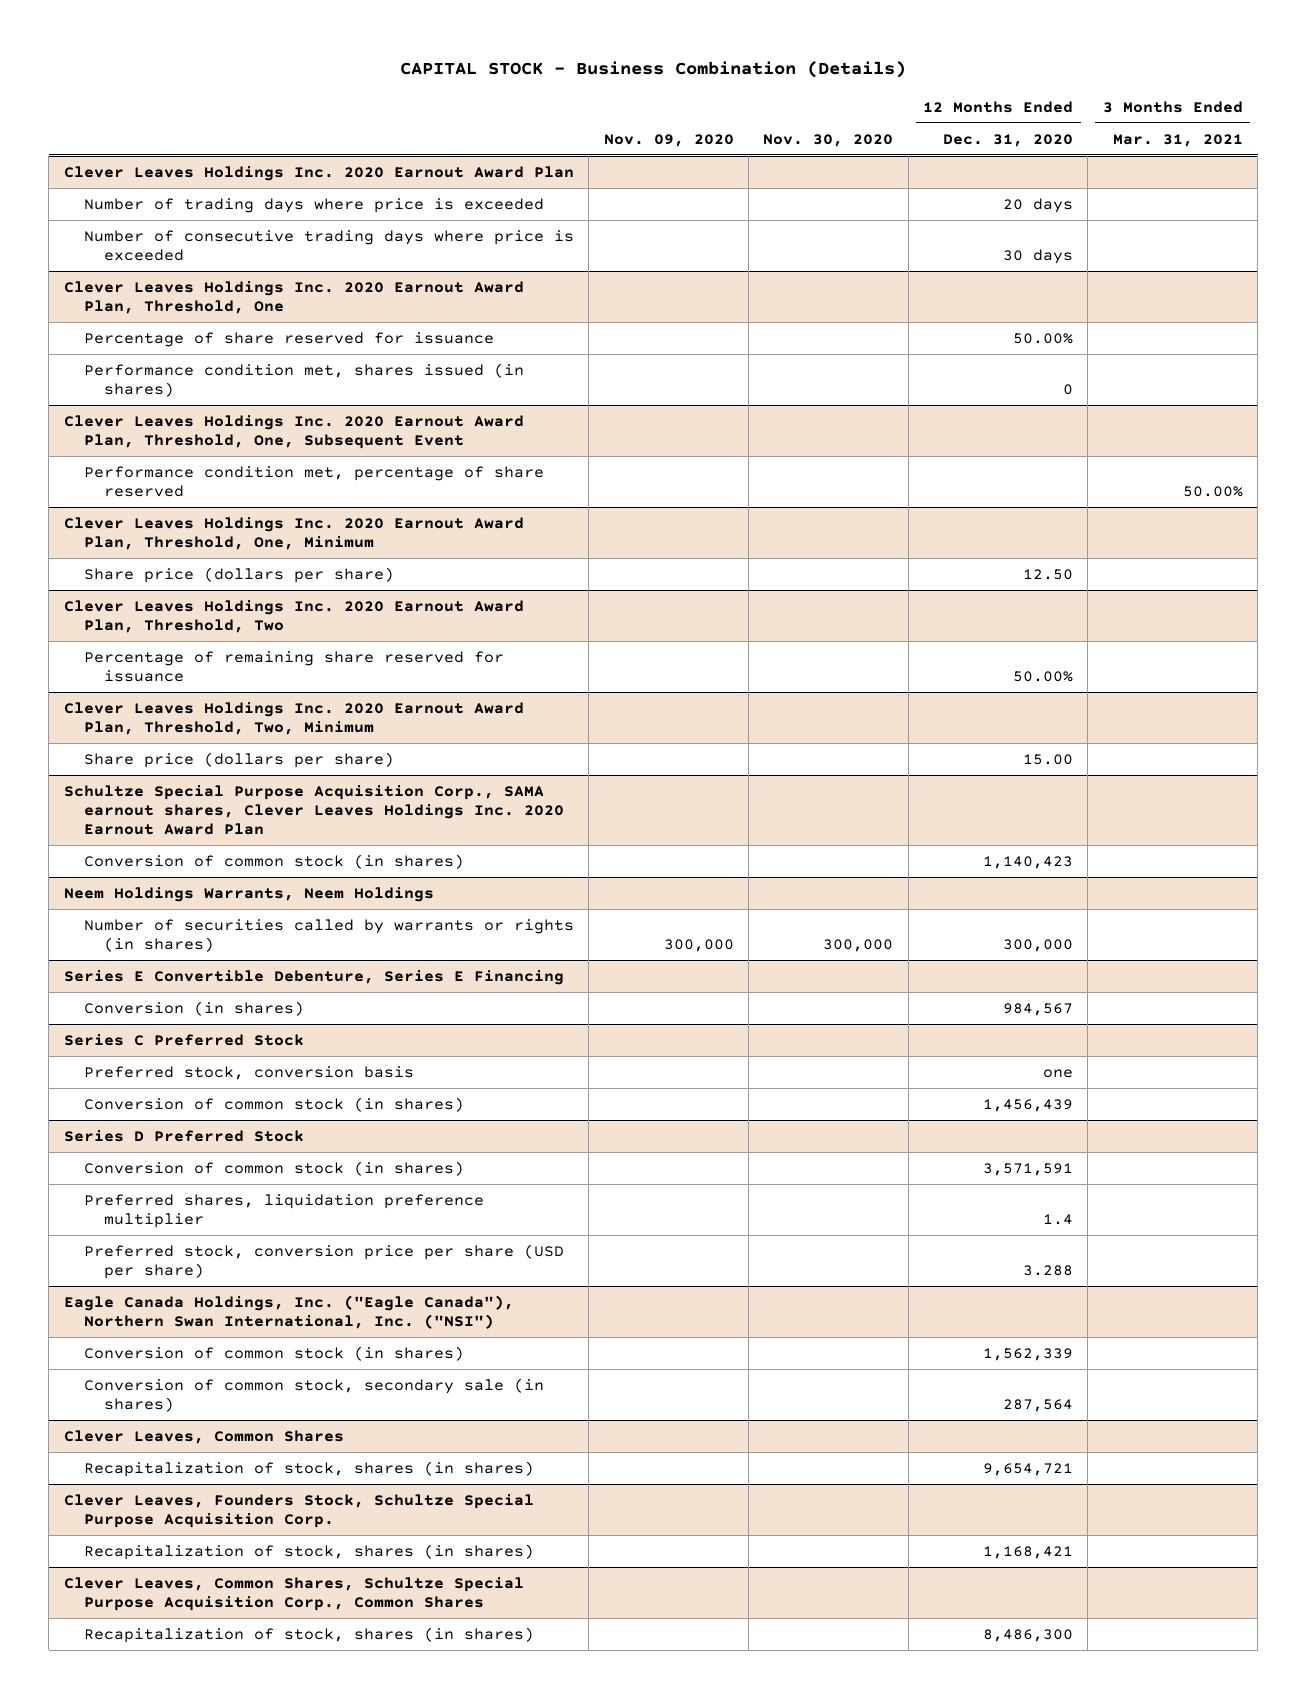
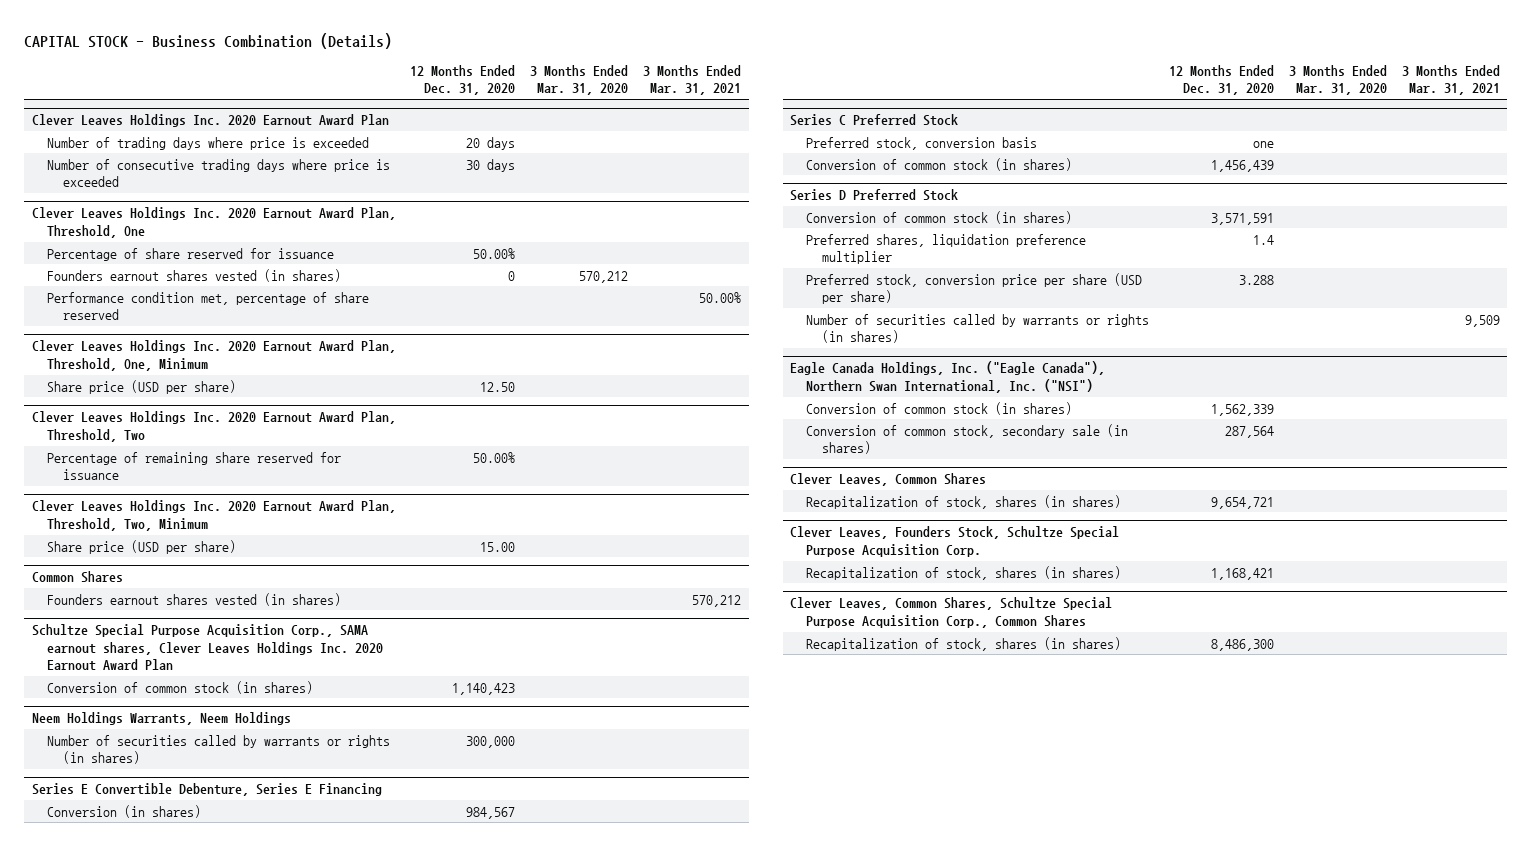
- | Nov. 09, 2020 | Nov. 30, 2020 | 12 Months Ended Dec. 31, 2020 | 3 Months Ended Mar. 31, 2021
+ | 12 Months Ended Dec. 31, 2020 | 3 Months Ended Mar. 31, 2020 | 3 Months Ended Mar. 31, 2021
@ Clever Leaves Holdings Inc. 2020 Earnout Award Plan, Threshold, One
- Performance condition met, shares issued (in shares) | | | 0 |
- Clever Leaves Holdings Inc. 2020 Earnout Award Plan, Threshold, One, Subsequent Event
@ Clever Leaves Holdings Inc. 2020 Earnout Award Plan, Threshold, One
+ Founders earnout shares vested (in shares) | 0 | 570,212 |
@ Clever Leaves Holdings Inc. 2020 Earnout Award Plan, Threshold, One, Minimum
- Share price (dollars per share) | | | 12.50 |
+ Share price (USD per share) | 12.50 | |
@ Clever Leaves Holdings Inc. 2020 Earnout Award Plan, Threshold, Two, Minimum
- Share price (dollars per share) | | | 15.00 |
+ Share price (USD per share) | 15.00 | |
+ Common Shares
+ Founders earnout shares vested (in shares) | | | 570,212
@ Series D Preferred Stock
+ Number of securities called by warrants or rights (in shares) | | | 9,509

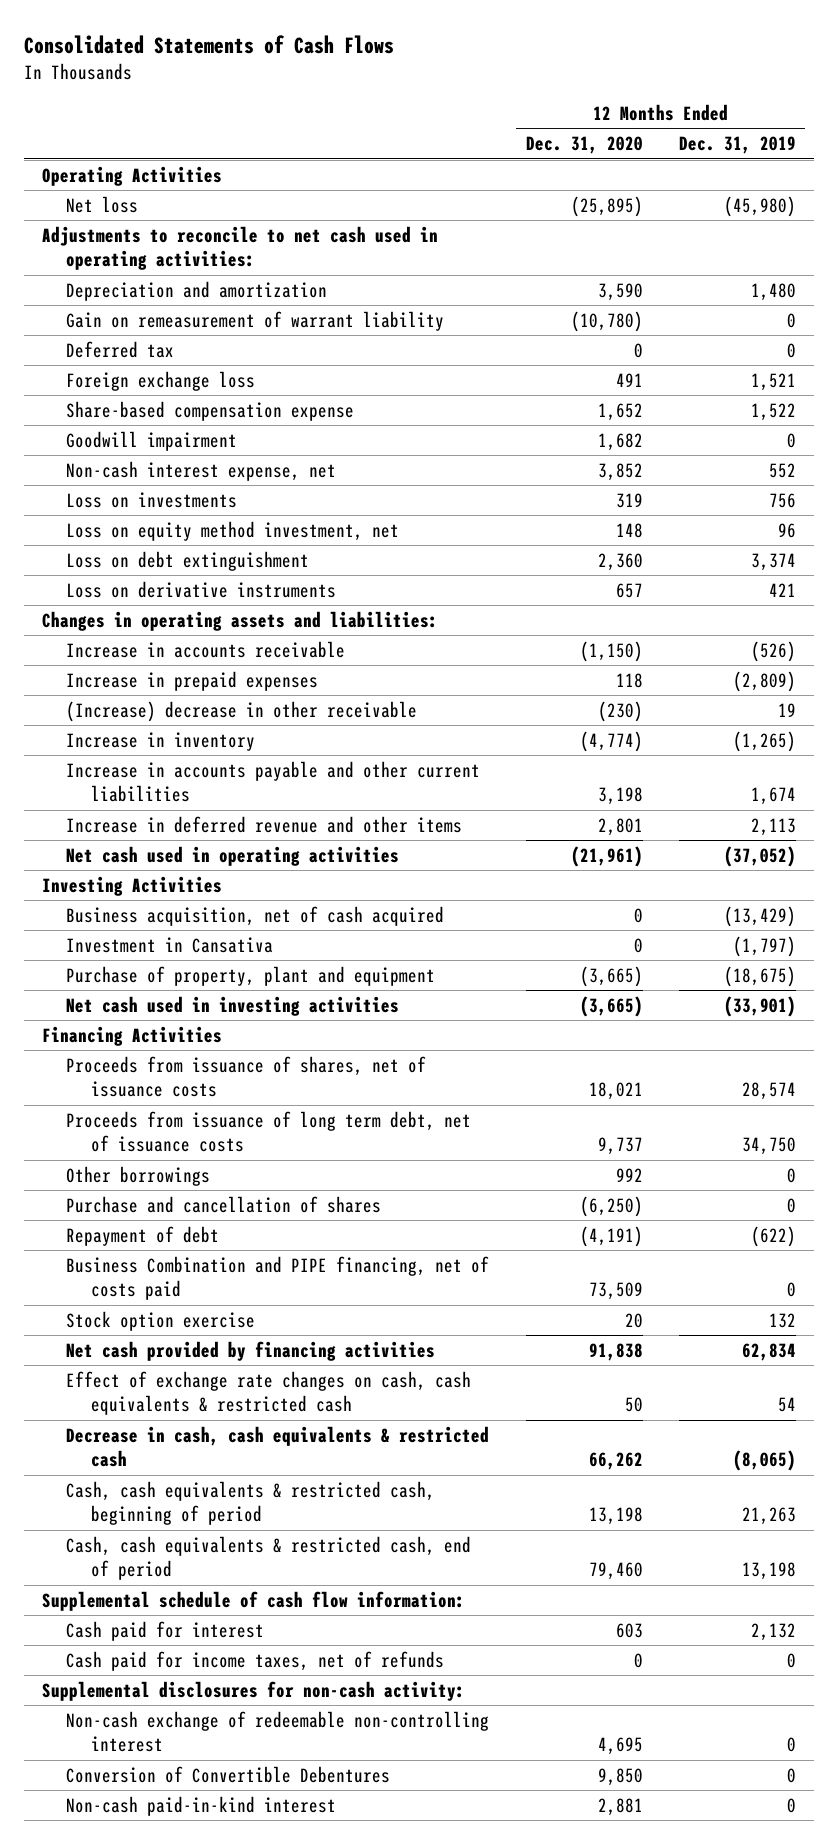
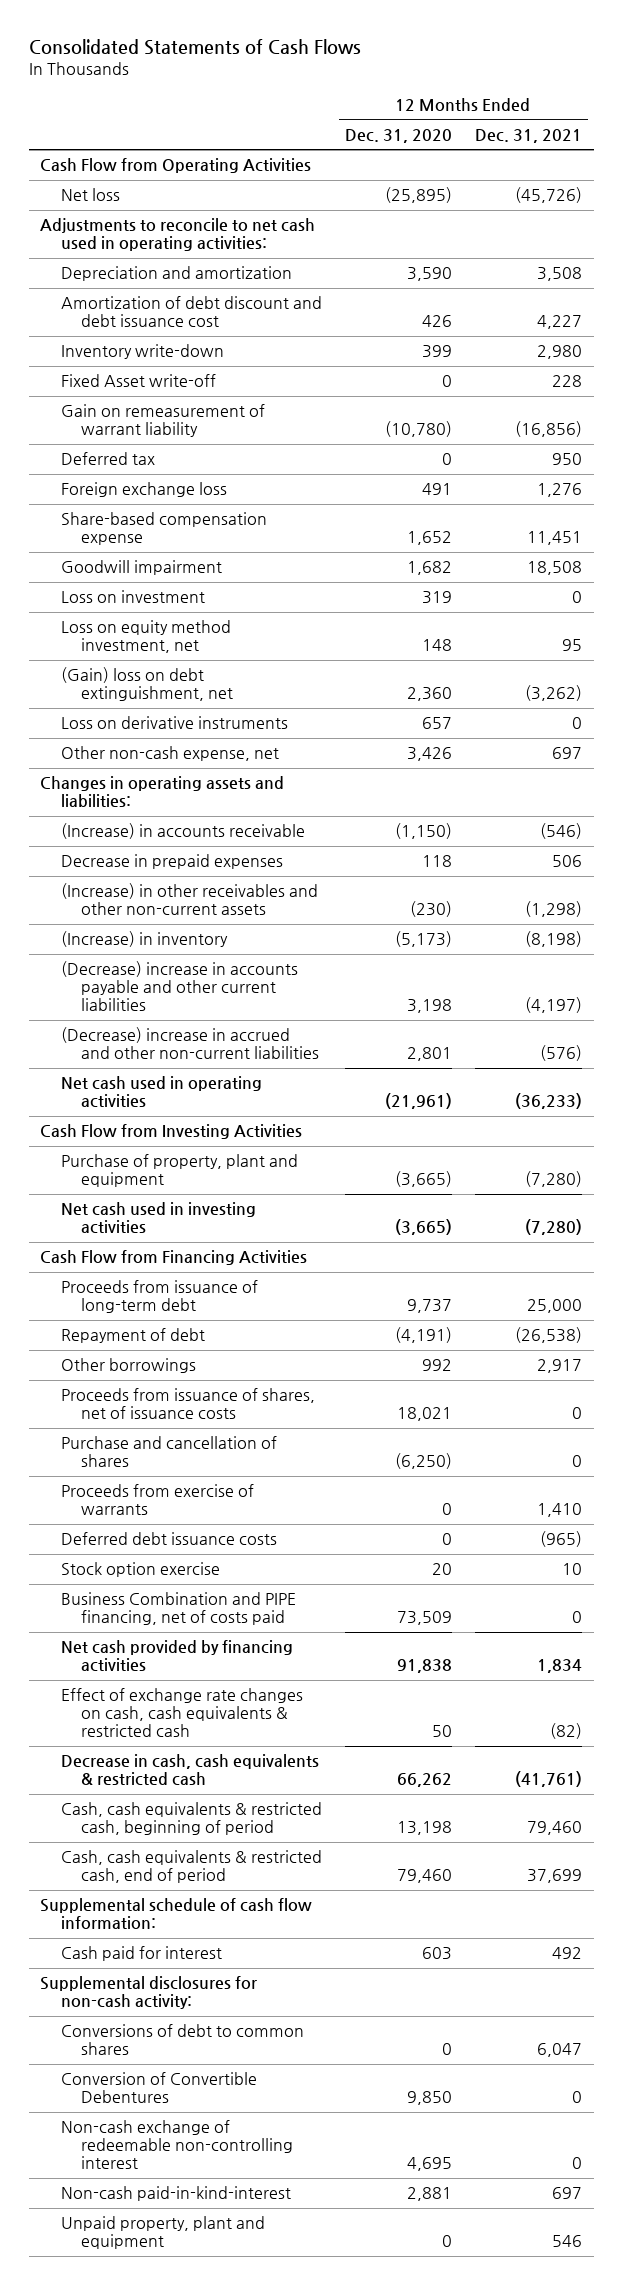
- | 12 Months Ended Dec. 31, 2020 | 12 Months Ended Dec. 31, 2019
+ | 12 Months Ended Dec. 31, 2020 | 12 Months Ended Dec. 31, 2021
- Operating Activities
+ Cash Flow from Operating Activities
+ Amortization of debt discount and debt issuance cost | 426 | 4,227
+ Inventory write-down | 399 | 2,980
+ Fixed Asset write-off | 0 | 228
- Non-cash interest expense, net | 3,852 | 552
- Loss on investments | 319 | 756
+ Loss on investment | 319 | 0
- Loss on debt extinguishment | 2,360 | 3,374
+ (Gain) loss on debt extinguishment, net | 2,360 | (3,262)
+ Other non-cash expense, net | 3,426 | 697
- Increase in accounts receivable | (1,150) | (526)
- Increase in prepaid expenses | 118 | (2,809)
- (Increase) decrease in other receivable | (230) | 19
- Increase in inventory | (4,774) | (1,265)
- Increase in accounts payable and other current liabilities | 3,198 | 1,674
- Increase in deferred revenue and other items | 2,801 | 2,113
+ (Increase) in accounts receivable | (1,150) | (546)
+ Decrease in prepaid expenses | 118 | 506
+ (Increase) in other receivables and other non-current assets | (230) | (1,298)
+ (Increase) in inventory | (5,173) | (8,198)
+ (Decrease) increase in accounts payable and other current liabilities | 3,198 | (4,197)
+ (Decrease) increase in accrued and other non-current liabilities | 2,801 | (576)
- Investing Activities
- Business acquisition, net of cash acquired | 0 | (13,429)
- Investment in Cansativa | 0 | (1,797)
+ Cash Flow from Investing Activities
- Financing Activities
- Proceeds from issuance of long term debt, net of issuance costs | 9,737 | 34,750
+ Cash Flow from Financing Activities
+ Proceeds from issuance of long-term debt | 9,737 | 25,000
moved up: Repayment of debt | (4,191) | (26,538)
moved down: Proceeds from issuance of shares, net of issuance costs | 18,021 | 0
+ Proceeds from exercise of warrants | 0 | 1,410
+ Deferred debt issuance costs | 0 | (965)
moved down: Business Combination and PIPE financing, net of costs paid | 73,509 | 0
- Cash paid for income taxes, net of refunds | 0 | 0
+ Conversions of debt to common shares | 0 | 6,047
- Non-cash paid-in-kind interest | 2,881 | 0
moved down: Non-cash exchange of redeemable non-controlling interest | 4,695 | 0
+ Non-cash paid-in-kind-interest | 2,881 | 697
+ Unpaid property, plant and equipment | 0 | 546

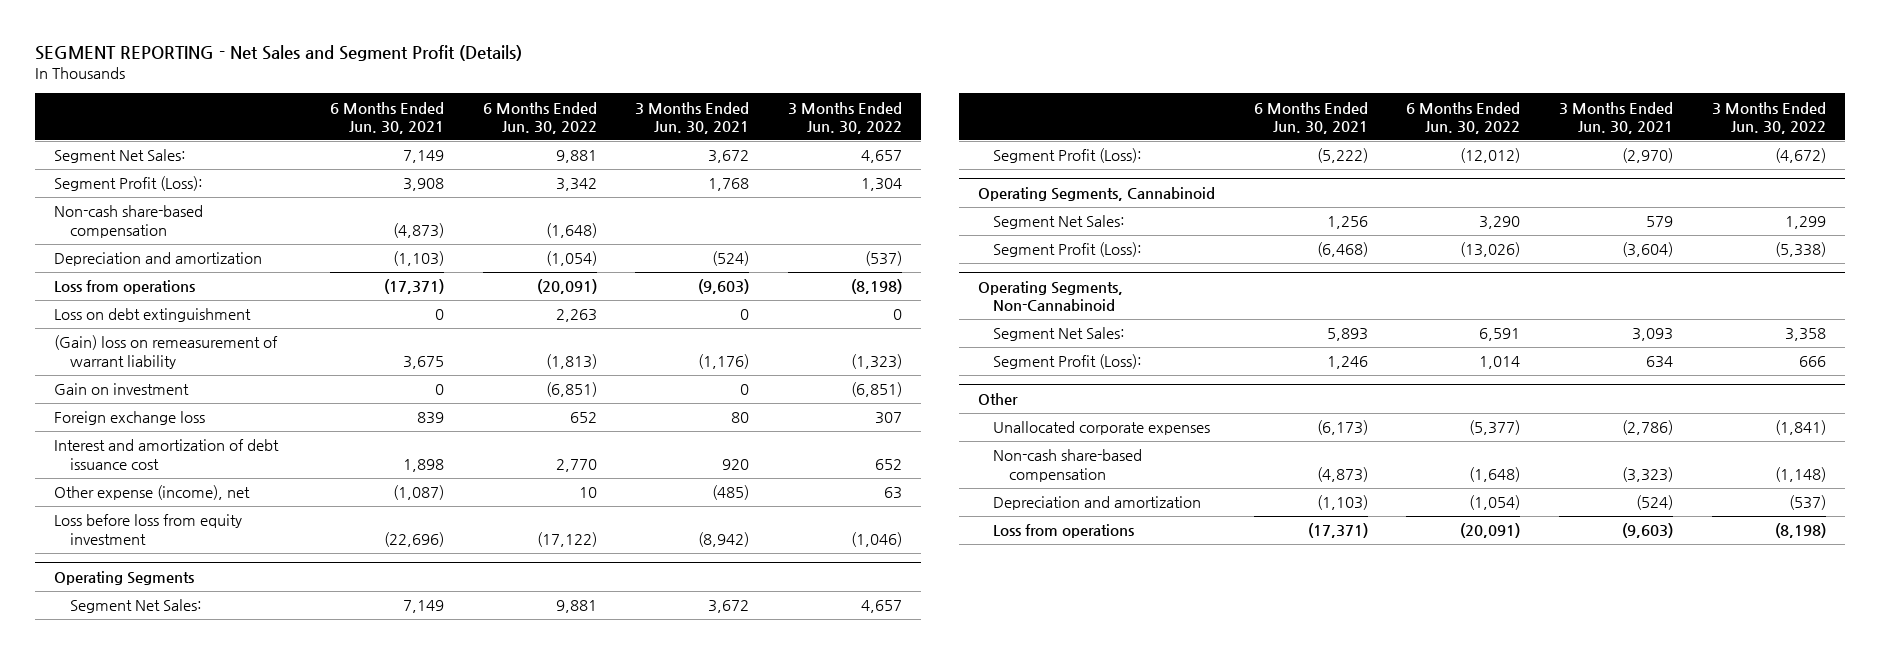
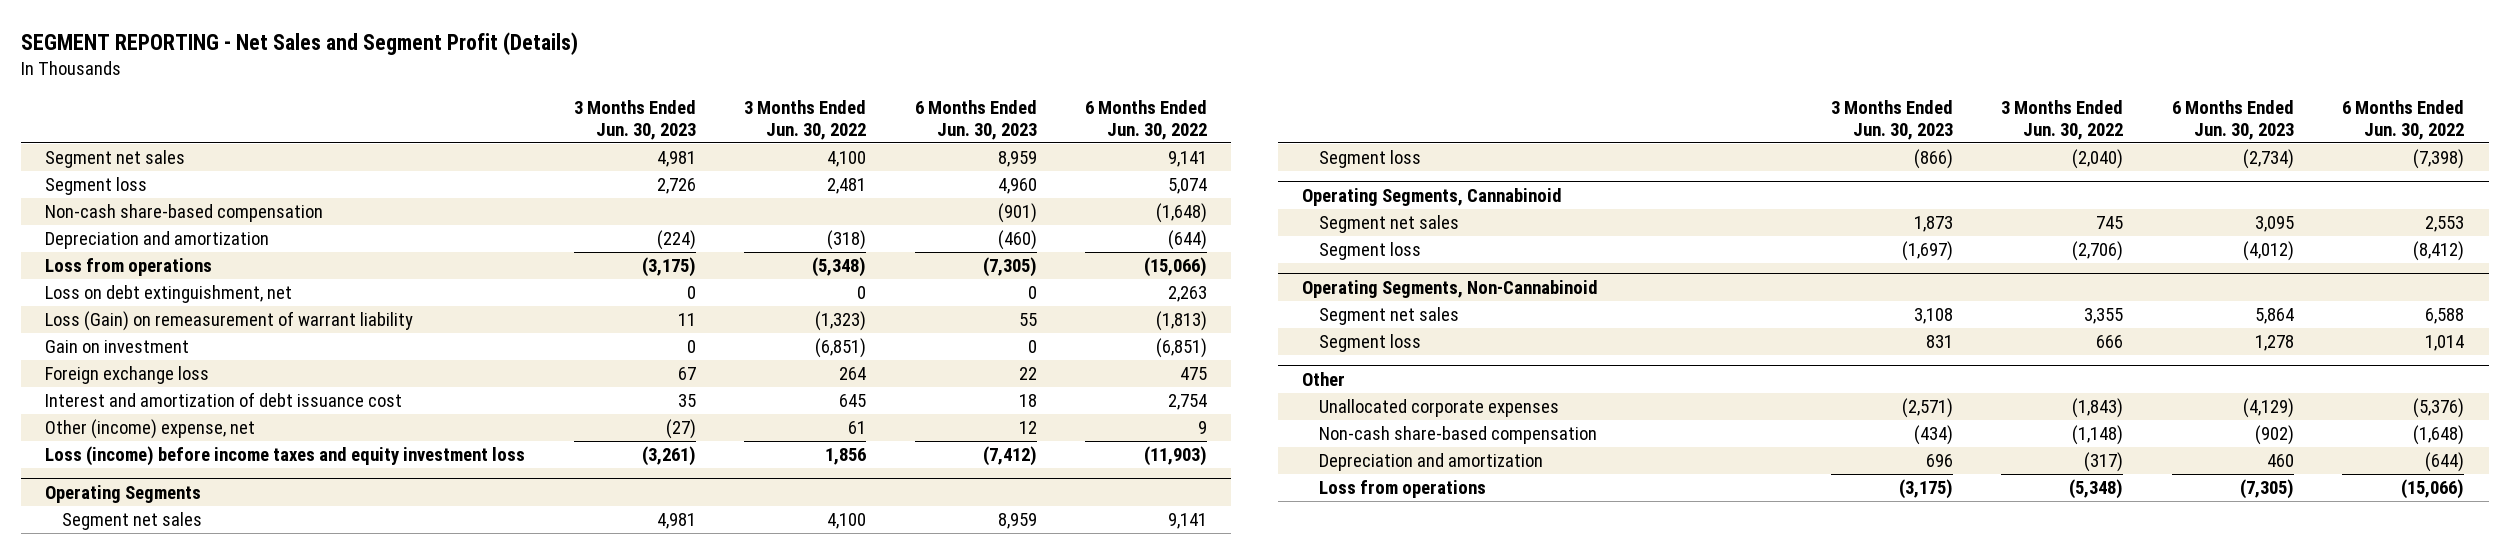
- | 6 Months Ended Jun. 30, 2021 | 6 Months Ended Jun. 30, 2022 | 3 Months Ended Jun. 30, 2021 | 3 Months Ended Jun. 30, 2022
+ | 3 Months Ended Jun. 30, 2023 | 3 Months Ended Jun. 30, 2022 | 6 Months Ended Jun. 30, 2023 | 6 Months Ended Jun. 30, 2022
- Segment Net Sales: | 7,149 | 9,881 | 3,672 | 4,657
- Segment Profit (Loss): | 3,908 | 3,342 | 1,768 | 1,304
+ Segment net sales | 4,981 | 4,100 | 8,959 | 9,141
+ Segment loss | 2,726 | 2,481 | 4,960 | 5,074
- Depreciation and amortization | (1,103) | (1,054) | (524) | (537)
- Loss from operations | (17,371) | (20,091) | (9,603) | (8,198)
- Loss on debt extinguishment | 0 | 2,263 | 0 | 0
- (Gain) loss on remeasurement of warrant liability | 3,675 | (1,813) | (1,176) | (1,323)
+ Depreciation and amortization | (224) | (318) | (460) | (644)
+ Loss from operations | (3,175) | (5,348) | (7,305) | (15,066)
+ Loss on debt extinguishment, net | 0 | 0 | 0 | 2,263
+ Loss (Gain) on remeasurement of warrant liability | 11 | (1,323) | 55 | (1,813)
- Foreign exchange loss | 839 | 652 | 80 | 307
- Interest and amortization of debt issuance cost | 1,898 | 2,770 | 920 | 652
- Other expense (income), net | (1,087) | 10 | (485) | 63
- Loss before loss from equity investment | (22,696) | (17,122) | (8,942) | (1,046)
+ Foreign exchange loss | 67 | 264 | 22 | 475
+ Interest and amortization of debt issuance cost | 35 | 645 | 18 | 2,754
+ Other (income) expense, net | (27) | 61 | 12 | 9
+ Loss (income) before income taxes and equity investment loss | (3,261) | 1,856 | (7,412) | (11,903)
@ Operating Segments
- Segment Net Sales: | 7,149 | 9,881 | 3,672 | 4,657
- Segment Profit (Loss): | (5,222) | (12,012) | (2,970) | (4,672)
+ Segment net sales | 4,981 | 4,100 | 8,959 | 9,141
+ Segment loss | (866) | (2,040) | (2,734) | (7,398)
@ Operating Segments, Cannabinoid
- Segment Net Sales: | 1,256 | 3,290 | 579 | 1,299
- Segment Profit (Loss): | (6,468) | (13,026) | (3,604) | (5,338)
+ Segment net sales | 1,873 | 745 | 3,095 | 2,553
+ Segment loss | (1,697) | (2,706) | (4,012) | (8,412)
@ Operating Segments, Non-Cannabinoid
- Segment Net Sales: | 5,893 | 6,591 | 3,093 | 3,358
- Segment Profit (Loss): | 1,246 | 1,014 | 634 | 666
+ Segment net sales | 3,108 | 3,355 | 5,864 | 6,588
+ Segment loss | 831 | 666 | 1,278 | 1,014
@ Other
- Unallocated corporate expenses | (6,173) | (5,377) | (2,786) | (1,841)
+ Unallocated corporate expenses | (2,571) | (1,843) | (4,129) | (5,376)
- Depreciation and amortization | (1,103) | (1,054) | (524) | (537)
- Loss from operations | (17,371) | (20,091) | (9,603) | (8,198)
+ Depreciation and amortization | 696 | (317) | 460 | (644)
+ Loss from operations | (3,175) | (5,348) | (7,305) | (15,066)

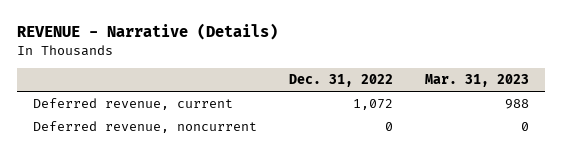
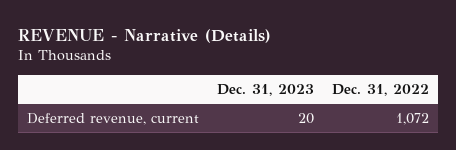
- | Dec. 31, 2022 | Mar. 31, 2023
+ | Dec. 31, 2023 | Dec. 31, 2022
- Deferred revenue, noncurrent | 0 | 0

